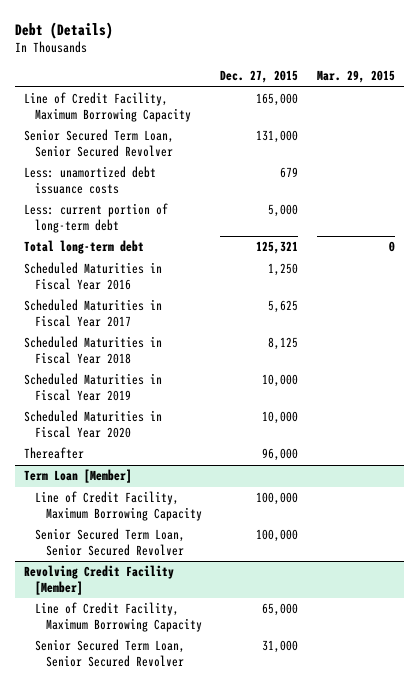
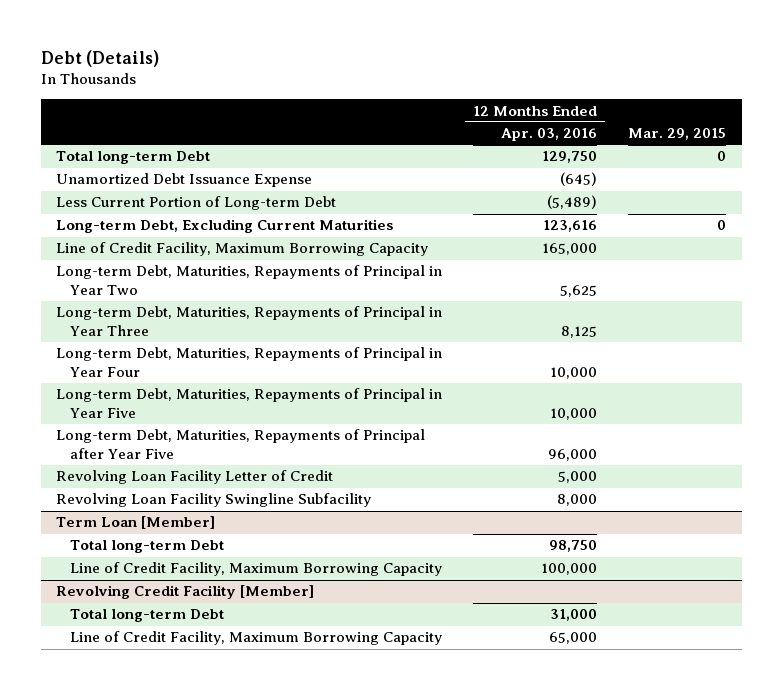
- | Dec. 27, 2015 | Mar. 29, 2015
+ | 12 Months Ended Apr. 03, 2016 | Mar. 29, 2015
+ Total long-term Debt | 129,750 | 0
+ Unamortized Debt Issuance Expense | (645) |
+ Less Current Portion of Long-term Debt | (5,489) |
+ Long-term Debt, Excluding Current Maturities | 123,616 | 0
- Senior Secured Term Loan, Senior Secured Revolver | 131,000 |
- Less: unamortized debt issuance costs | 679 |
- Less: current portion of long-term debt | 5,000 |
- Total long-term debt | 125,321 | 0
- Scheduled Maturities in Fiscal Year 2016 | 1,250 |
- Scheduled Maturities in Fiscal Year 2017 | 5,625 |
- Scheduled Maturities in Fiscal Year 2018 | 8,125 |
- Scheduled Maturities in Fiscal Year 2019 | 10,000 |
- Scheduled Maturities in Fiscal Year 2020 | 10,000 |
- Thereafter | 96,000 |
+ Long-term Debt, Maturities, Repayments of Principal in Year Two | 5,625 |
+ Long-term Debt, Maturities, Repayments of Principal in Year Three | 8,125 |
+ Long-term Debt, Maturities, Repayments of Principal in Year Four | 10,000 |
+ Long-term Debt, Maturities, Repayments of Principal in Year Five | 10,000 |
+ Long-term Debt, Maturities, Repayments of Principal after Year Five | 96,000 |
+ Revolving Loan Facility Letter of Credit | 5,000 |
+ Revolving Loan Facility Swingline Subfacility | 8,000 |
@ Term Loan [Member]
+ Total long-term Debt | 98,750 |
- Senior Secured Term Loan, Senior Secured Revolver | 100,000 |
@ Revolving Credit Facility [Member]
+ Total long-term Debt | 31,000 |
- Senior Secured Term Loan, Senior Secured Revolver | 31,000 |

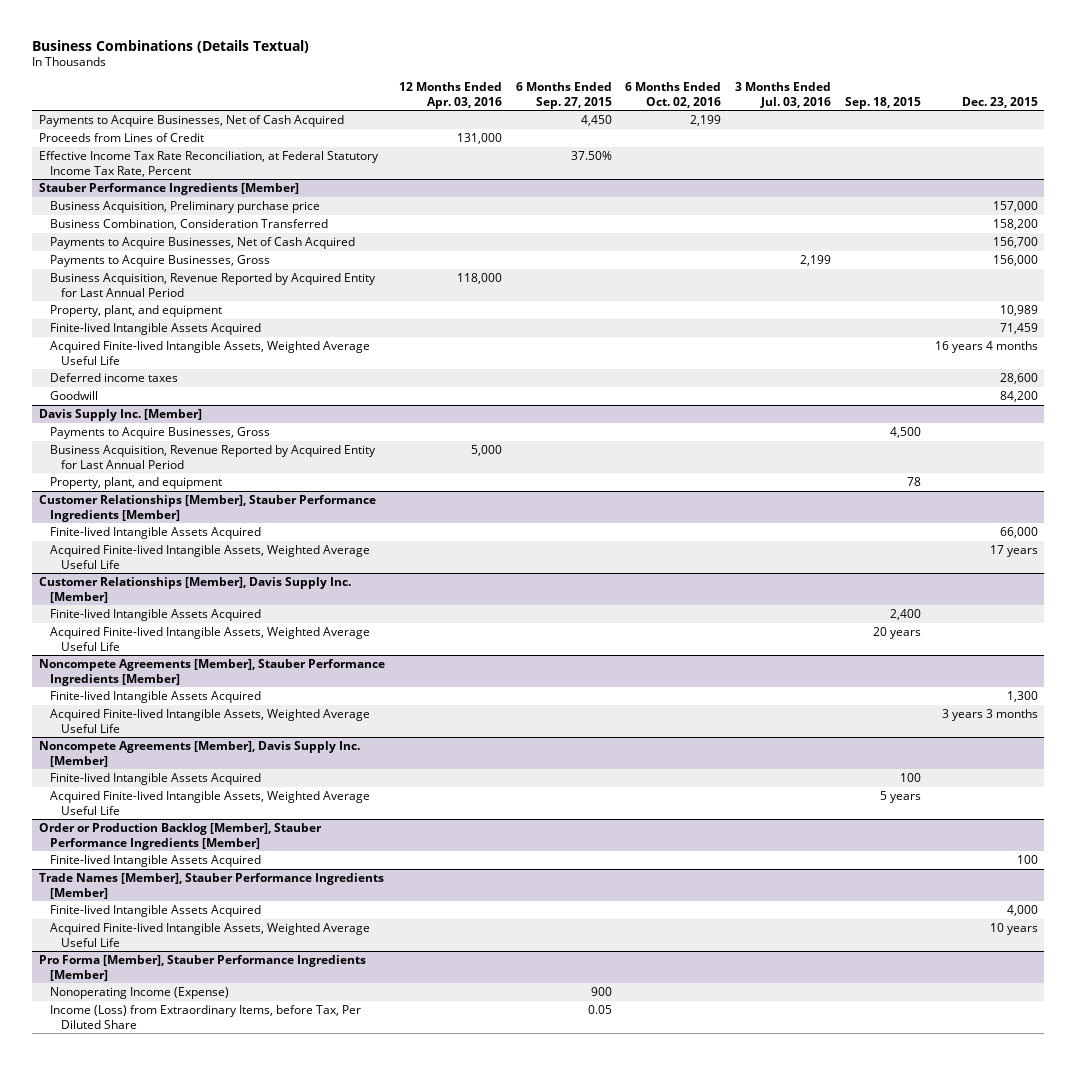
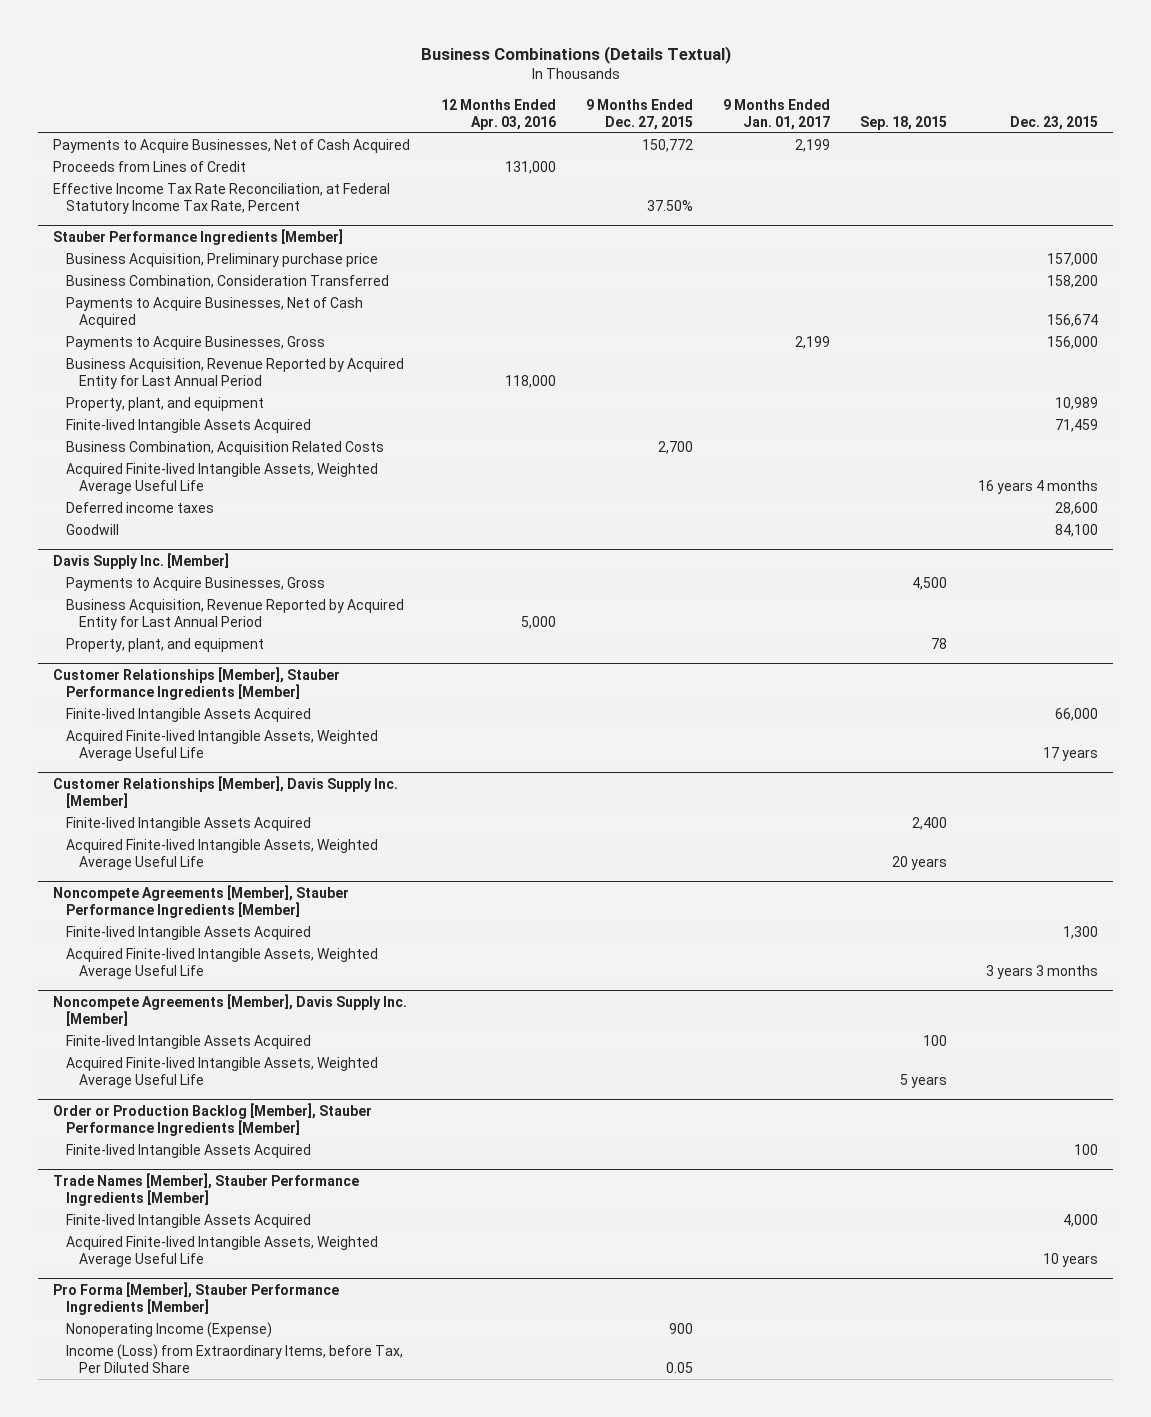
- | 12 Months Ended Apr. 03, 2016 | 6 Months Ended Sep. 27, 2015 | 6 Months Ended Oct. 02, 2016 | 3 Months Ended Jul. 03, 2016 | Sep. 18, 2015 | Dec. 23, 2015
+ | 12 Months Ended Apr. 03, 2016 | 9 Months Ended Dec. 27, 2015 | 9 Months Ended Jan. 01, 2017 | Sep. 18, 2015 | Dec. 23, 2015
@ Stauber Performance Ingredients [Member]
- Payments to Acquire Businesses, Net of Cash Acquired | | | | | | 156,700
+ Payments to Acquire Businesses, Net of Cash Acquired | | | | | 156,674
+ Business Combination, Acquisition Related Costs | | 2,700 | | |
- Goodwill | | | | | | 84,200
+ Goodwill | | | | | 84,100

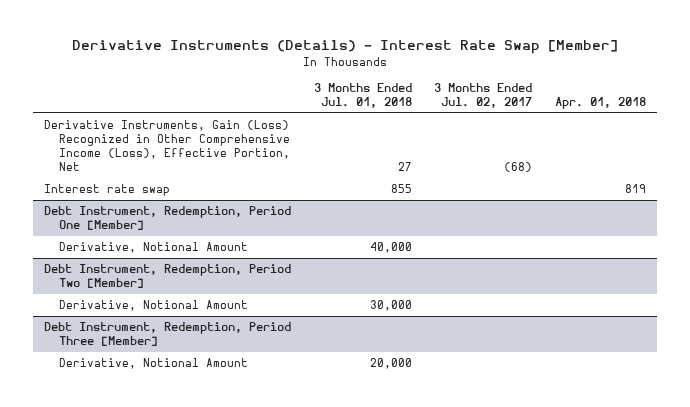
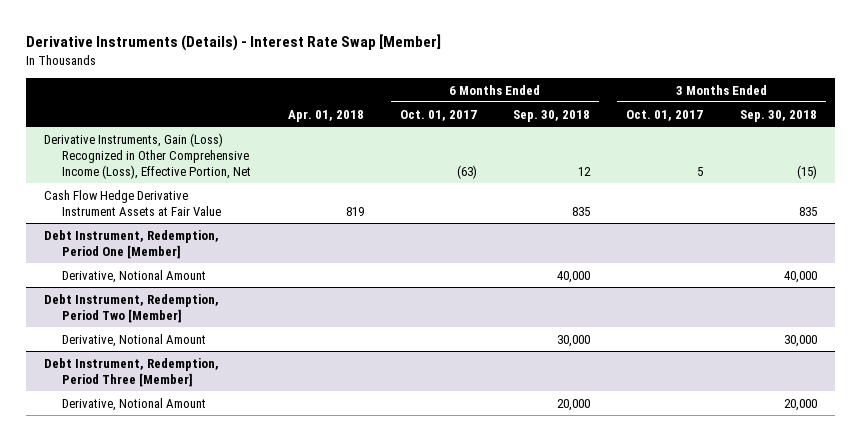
- | 3 Months Ended Jul. 01, 2018 | 3 Months Ended Jul. 02, 2017 | Apr. 01, 2018
+ | Apr. 01, 2018 | 6 Months Ended Oct. 01, 2017 | 6 Months Ended Sep. 30, 2018 | 3 Months Ended Oct. 01, 2017 | 3 Months Ended Sep. 30, 2018
- Interest rate swap | 855 | | 819
+ Cash Flow Hedge Derivative Instrument Assets at Fair Value | 819 | | 835 | | 835

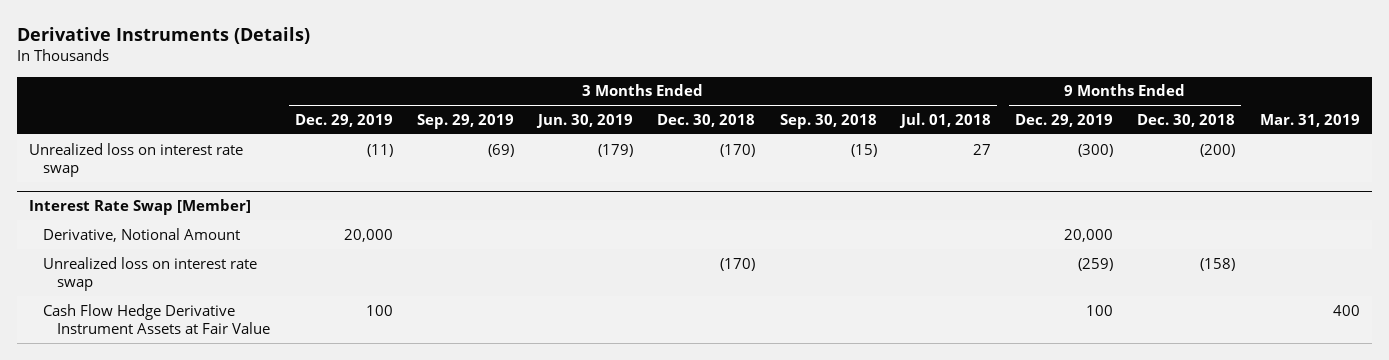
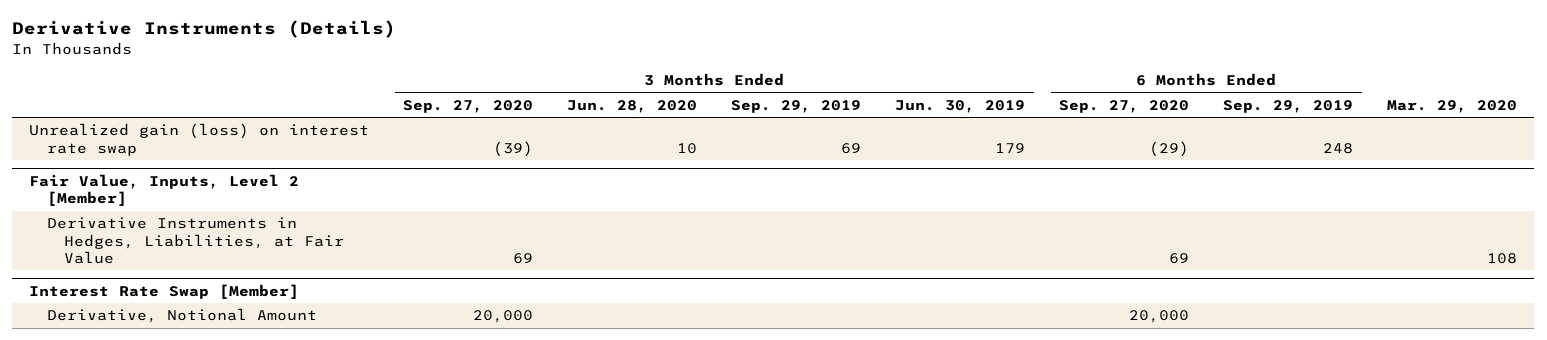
- | 3 Months Ended Dec. 29, 2019 | 3 Months Ended Sep. 29, 2019 | 3 Months Ended Jun. 30, 2019 | 3 Months Ended Dec. 30, 2018 | 3 Months Ended Sep. 30, 2018 | 3 Months Ended Jul. 01, 2018 | 9 Months Ended Dec. 29, 2019 | 9 Months Ended Dec. 30, 2018 | Mar. 31, 2019
+ | 3 Months Ended Sep. 27, 2020 | 3 Months Ended Jun. 28, 2020 | 3 Months Ended Sep. 29, 2019 | 3 Months Ended Jun. 30, 2019 | 6 Months Ended Sep. 27, 2020 | 6 Months Ended Sep. 29, 2019 | Mar. 29, 2020
- Unrealized loss on interest rate swap | (11) | (69) | (179) | (170) | (15) | 27 | (300) | (200) |
+ Unrealized gain (loss) on interest rate swap | (39) | 10 | 69 | 179 | (29) | 248 |
+ Fair Value, Inputs, Level 2 [Member]
+ Derivative Instruments in Hedges, Liabilities, at Fair Value | 69 | | | | 69 | | 108
@ Interest Rate Swap [Member]
- Unrealized loss on interest rate swap | | | | (170) | | | (259) | (158) |
- Cash Flow Hedge Derivative Instrument Assets at Fair Value | 100 | | | | | | 100 | | 400

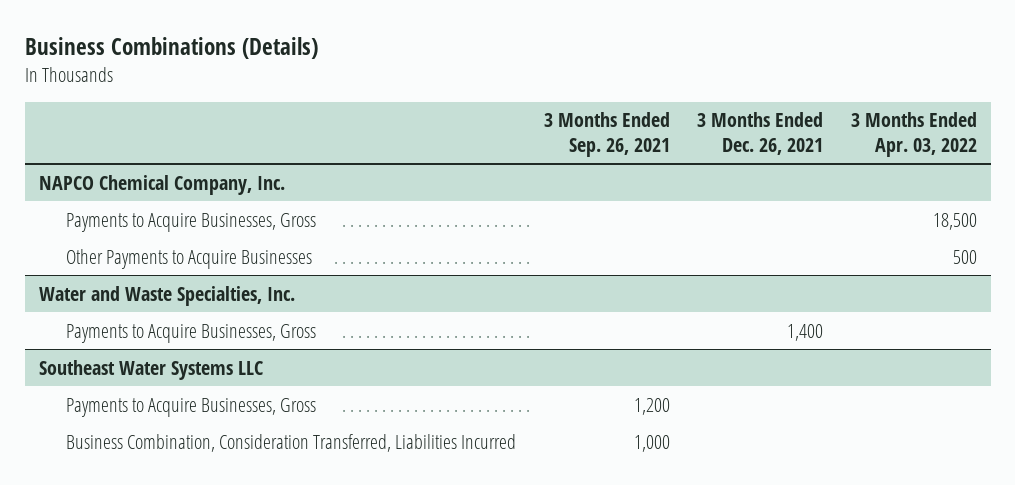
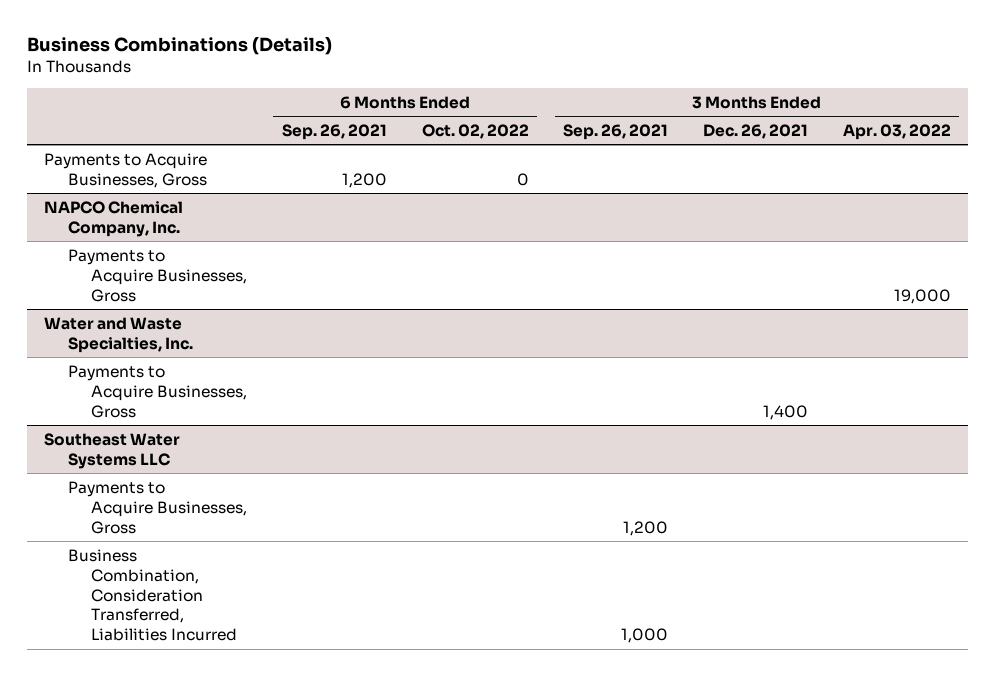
- | 3 Months Ended Sep. 26, 2021 | 3 Months Ended Dec. 26, 2021 | 3 Months Ended Apr. 03, 2022
+ | 6 Months Ended Sep. 26, 2021 | 6 Months Ended Oct. 02, 2022 | 3 Months Ended Sep. 26, 2021 | 3 Months Ended Dec. 26, 2021 | 3 Months Ended Apr. 03, 2022
+ Payments to Acquire Businesses, Gross | 1,200 | 0 | | |
@ NAPCO Chemical Company, Inc.
- Payments to Acquire Businesses, Gross | | | 18,500
- Other Payments to Acquire Businesses | | | 500
+ Payments to Acquire Businesses, Gross | | | | | 19,000

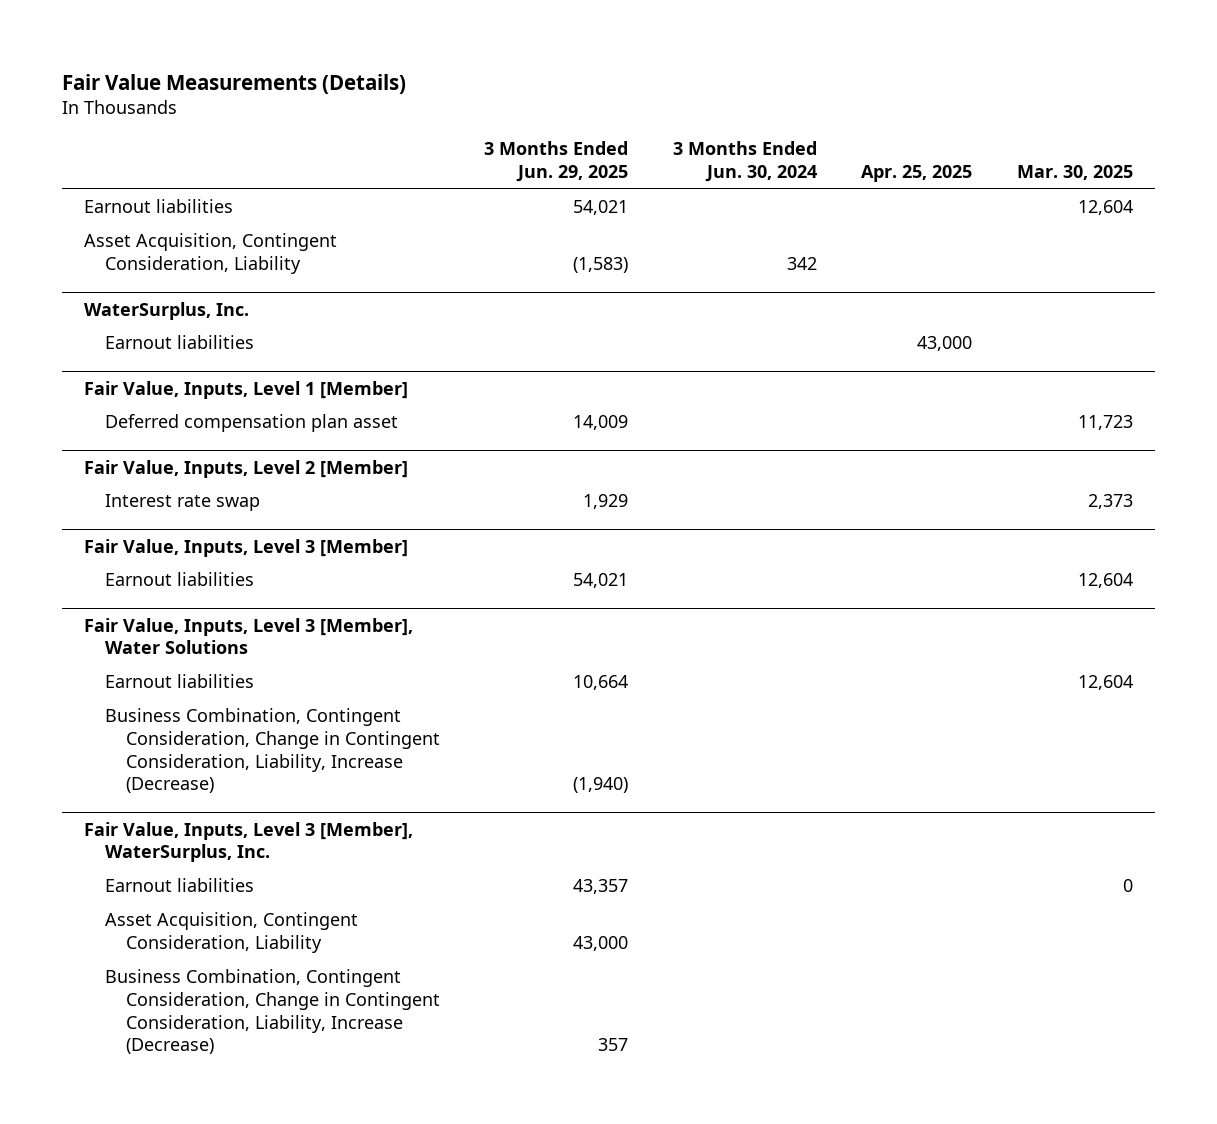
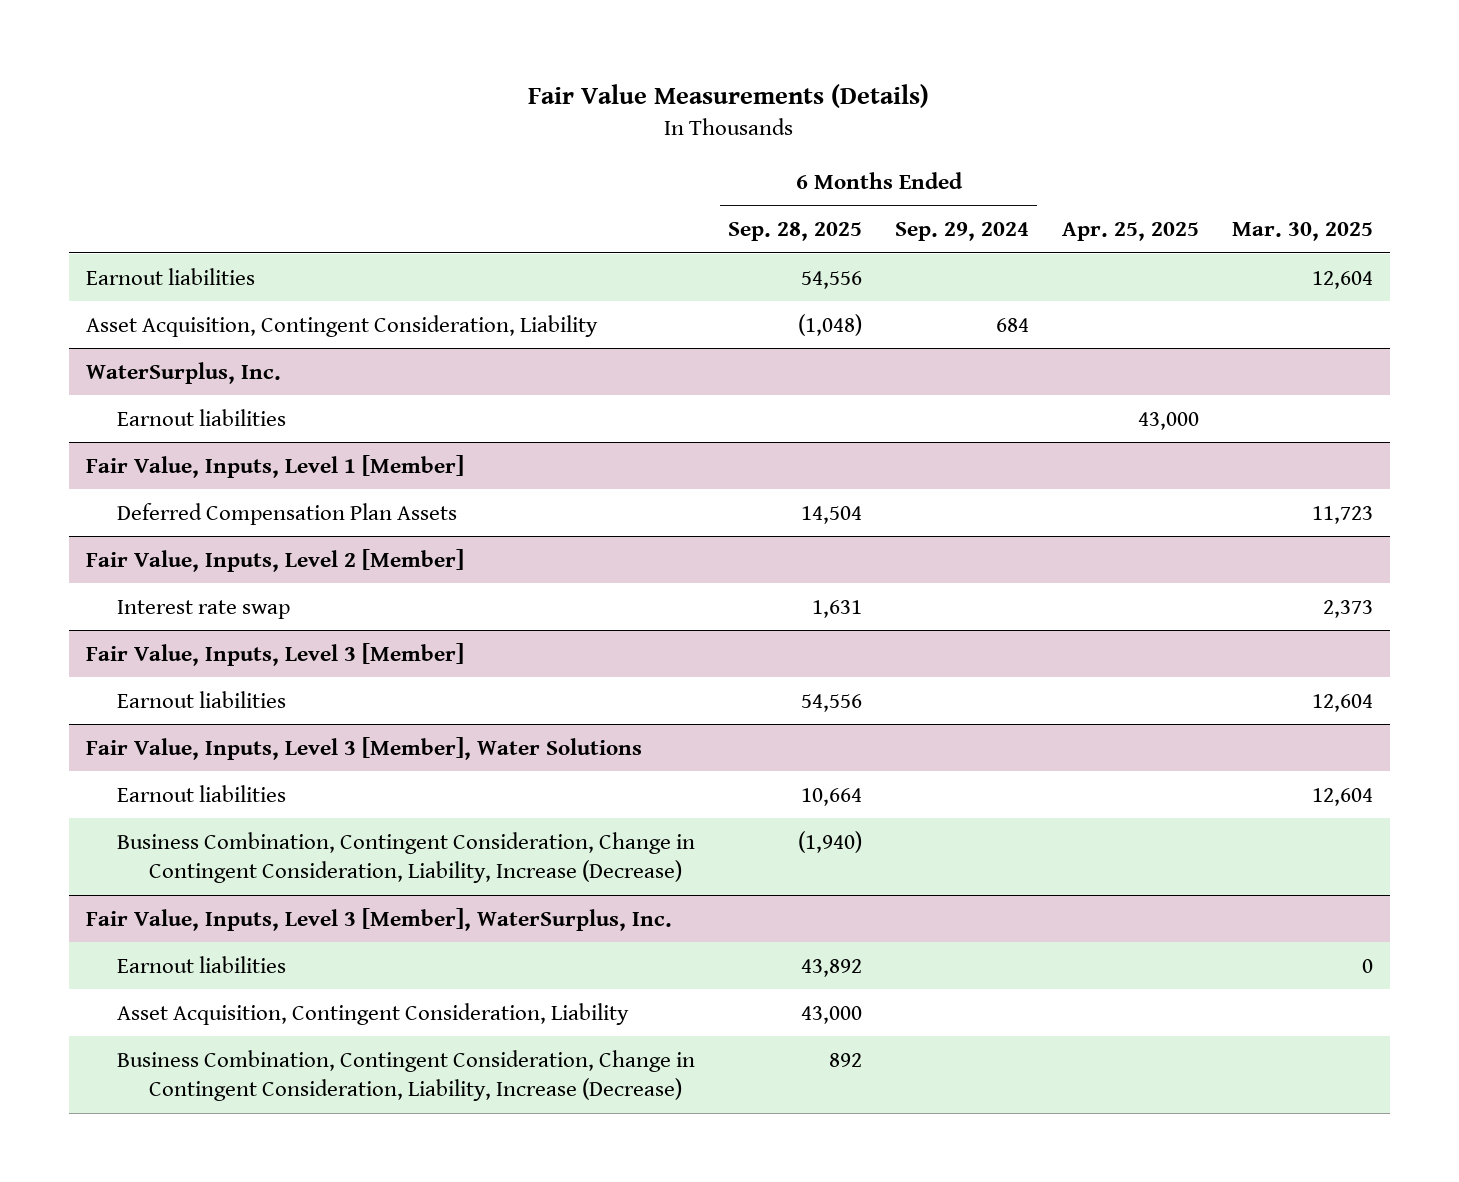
- | 3 Months Ended Jun. 29, 2025 | 3 Months Ended Jun. 30, 2024 | Apr. 25, 2025 | Mar. 30, 2025
+ | 6 Months Ended Sep. 28, 2025 | 6 Months Ended Sep. 29, 2024 | Apr. 25, 2025 | Mar. 30, 2025
@ Fair Value, Inputs, Level 1 [Member]
- Deferred compensation plan asset | 14,009 | | | 11,723
+ Deferred Compensation Plan Assets | 14,504 | | | 11,723

